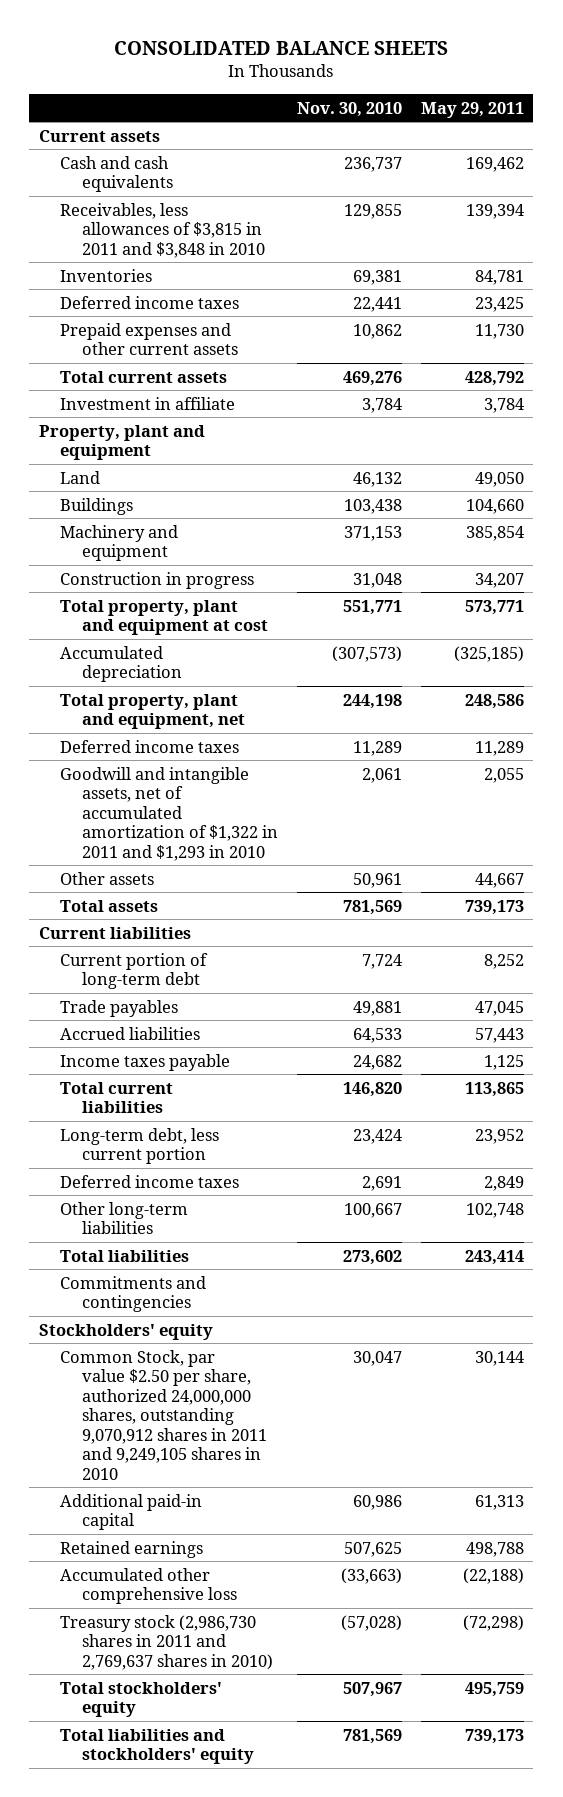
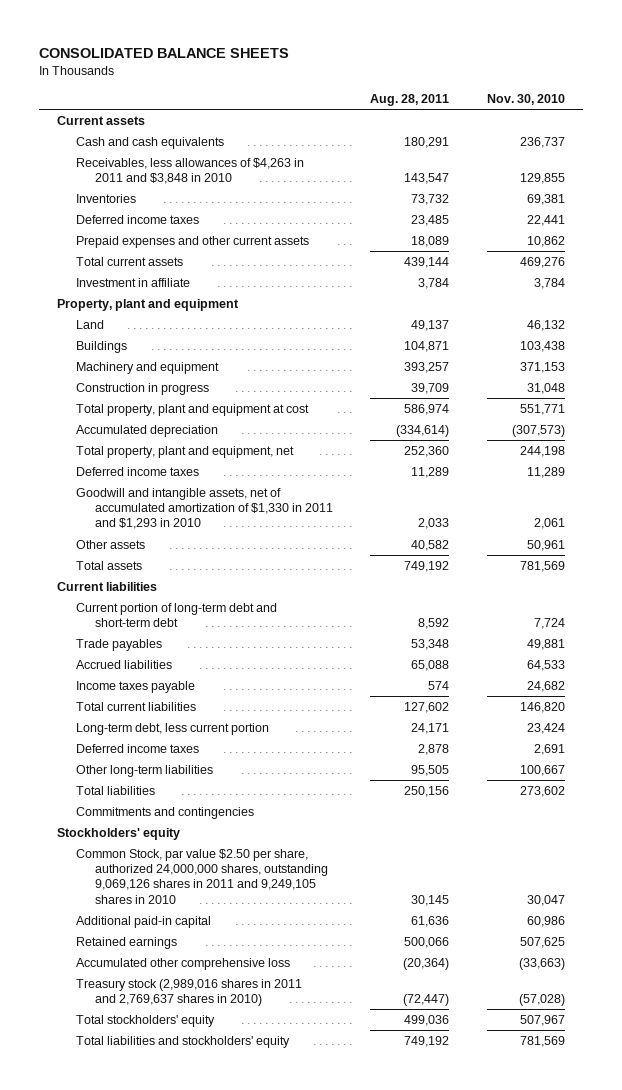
- | Nov. 30, 2010 | May 29, 2011
+ | Aug. 28, 2011 | Nov. 30, 2010
- Receivables, less allowances of $3,815 in 2011 and $3,848 in 2010 | 129,855 | 139,394
+ Receivables, less allowances of $4,263 in 2011 and $3,848 in 2010 | 143,547 | 129,855
- Goodwill and intangible assets, net of accumulated amortization of $1,322 in 2011 and $1,293 in 2010 | 2,061 | 2,055
+ Goodwill and intangible assets, net of accumulated amortization of $1,330 in 2011 and $1,293 in 2010 | 2,033 | 2,061
- Current portion of long-term debt | 7,724 | 8,252
+ Current portion of long-term debt and short-term debt | 8,592 | 7,724
- Common Stock, par value $2.50 per share, authorized 24,000,000 shares, outstanding 9,070,912 shares in 2011 and 9,249,105 shares in 2010 | 30,047 | 30,144
+ Common Stock, par value $2.50 per share, authorized 24,000,000 shares, outstanding 9,069,126 shares in 2011 and 9,249,105 shares in 2010 | 30,145 | 30,047
- Treasury stock (2,986,730 shares in 2011 and 2,769,637 shares in 2010) | (57,028) | (72,298)
+ Treasury stock (2,989,016 shares in 2011 and 2,769,637 shares in 2010) | (72,447) | (57,028)

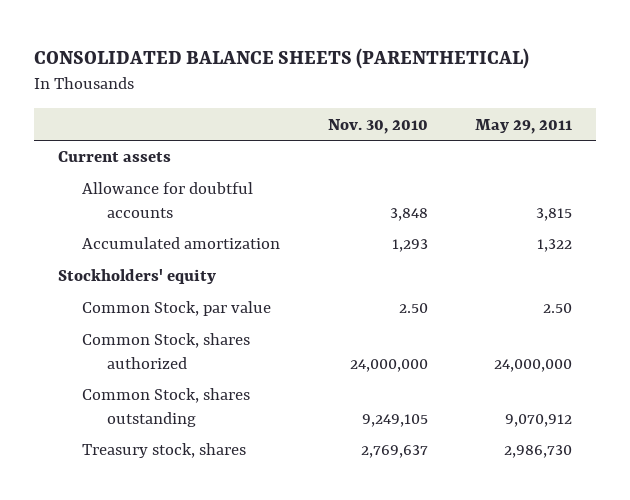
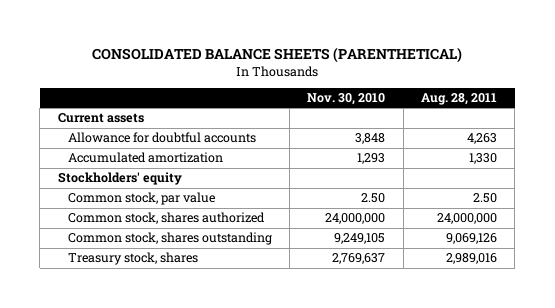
- | Nov. 30, 2010 | May 29, 2011
+ | Nov. 30, 2010 | Aug. 28, 2011
- Common Stock, par value | 2.50 | 2.50
- Common Stock, shares authorized | 24,000,000 | 24,000,000
- Common Stock, shares outstanding | 9,249,105 | 9,070,912
+ Common stock, par value | 2.50 | 2.50
+ Common stock, shares authorized | 24,000,000 | 24,000,000
+ Common stock, shares outstanding | 9,249,105 | 9,069,126

